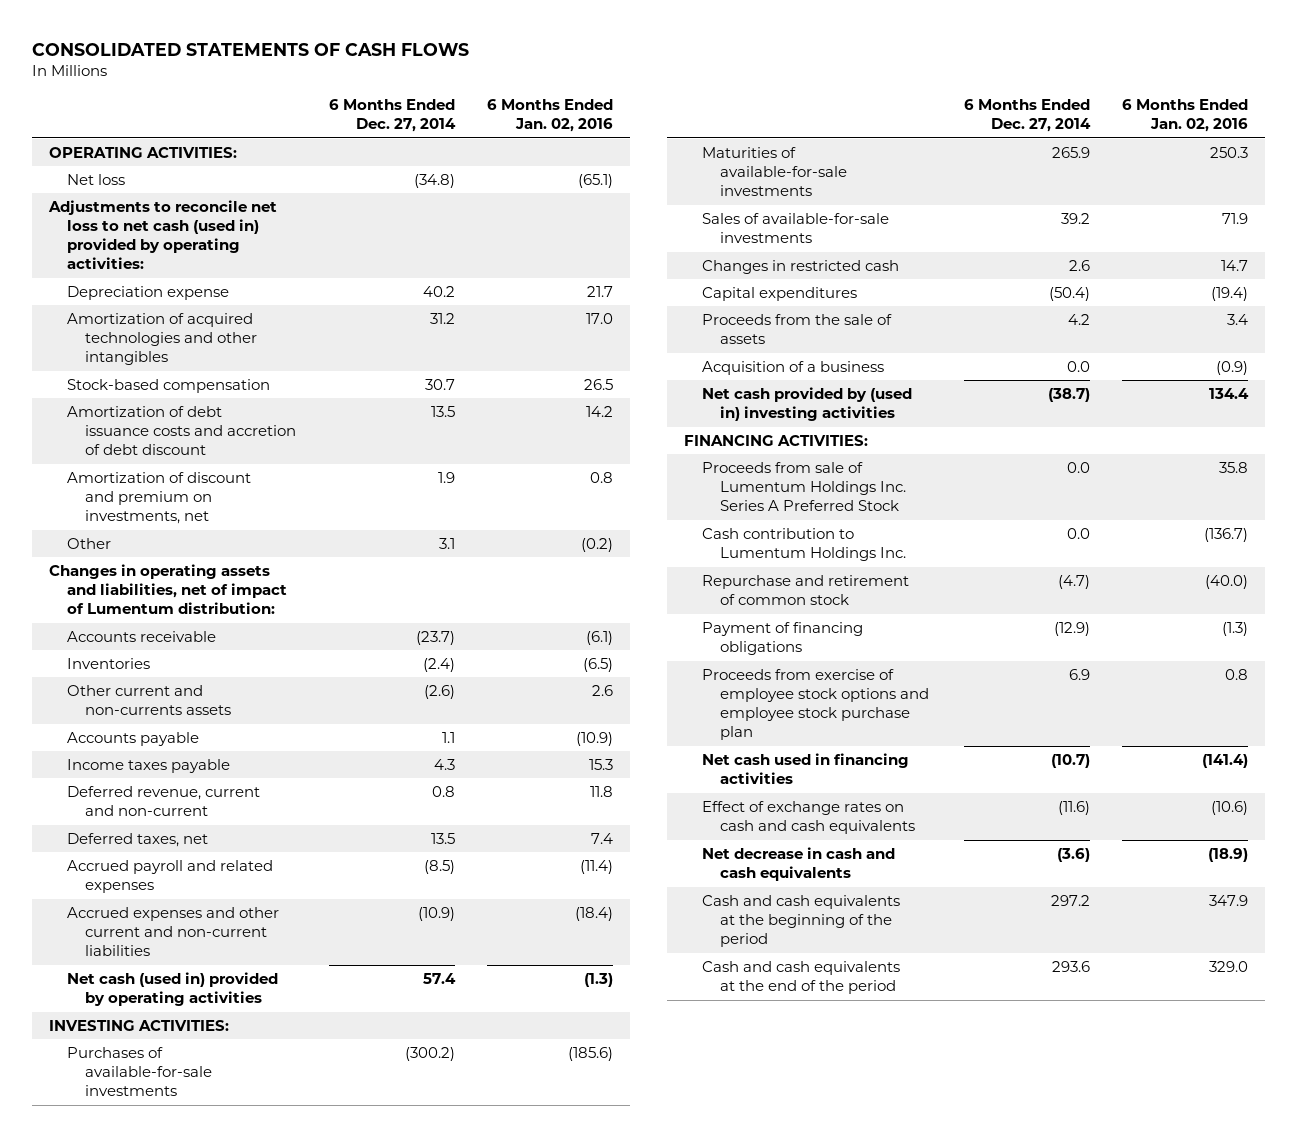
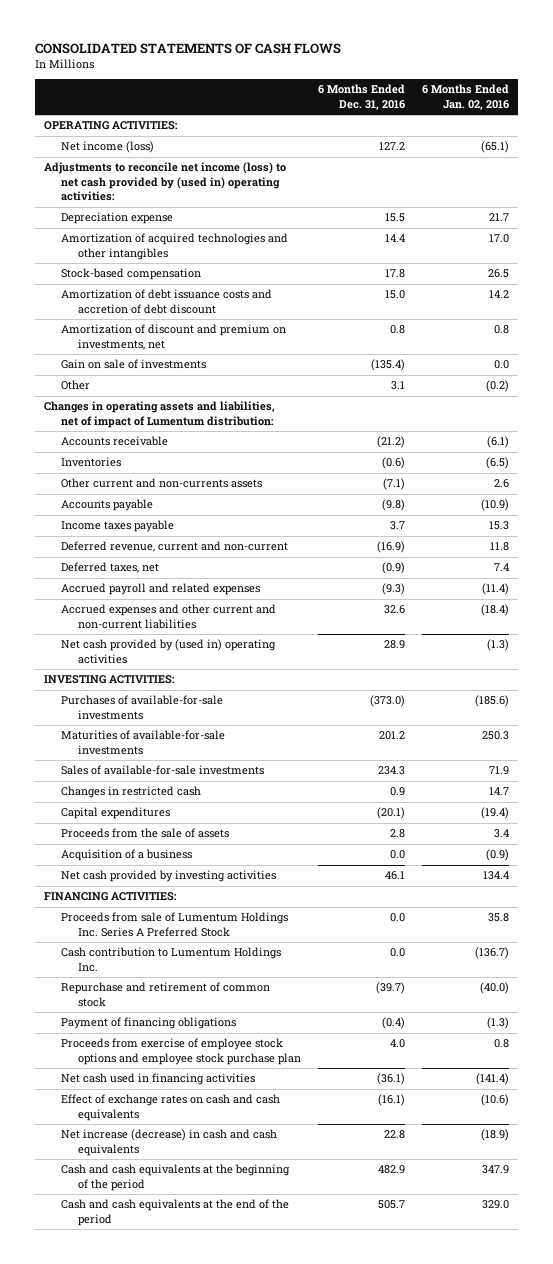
- | 6 Months Ended Dec. 27, 2014 | 6 Months Ended Jan. 02, 2016
+ | 6 Months Ended Dec. 31, 2016 | 6 Months Ended Jan. 02, 2016
- Net loss | (34.8) | (65.1)
- Adjustments to reconcile net loss to net cash (used in) provided by operating activities:
+ Net income (loss) | 127.2 | (65.1)
+ Adjustments to reconcile net income (loss) to net cash provided by (used in) operating activities:
+ Gain on sale of investments | (135.4) | 0.0
- Net cash (used in) provided by operating activities | 57.4 | (1.3)
+ Net cash provided by (used in) operating activities | 28.9 | (1.3)
- Net cash provided by (used in) investing activities | (38.7) | 134.4
+ Net cash provided by investing activities | 46.1 | 134.4
- Net decrease in cash and cash equivalents | (3.6) | (18.9)
+ Net increase (decrease) in cash and cash equivalents | 22.8 | (18.9)

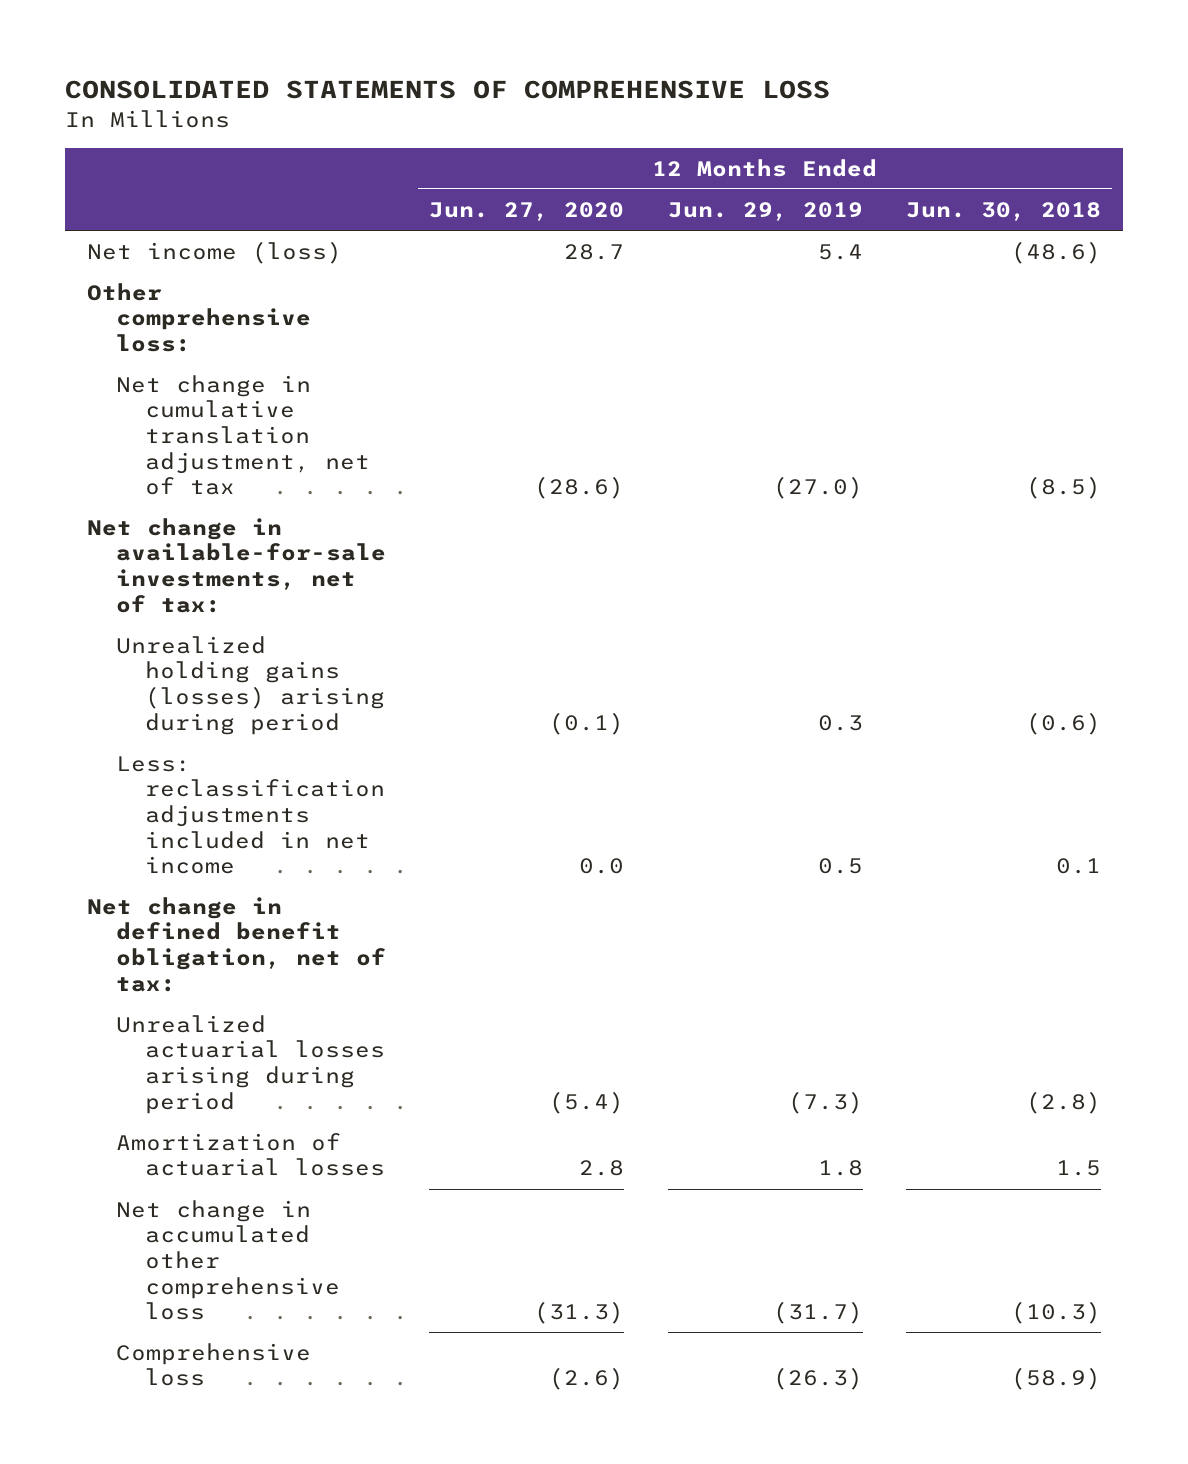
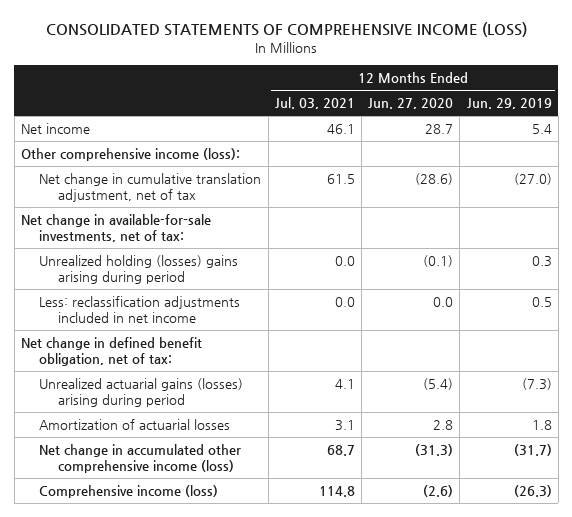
- CONSOLIDATED STATEMENTS OF COMPREHENSIVE LOSS
+ CONSOLIDATED STATEMENTS OF COMPREHENSIVE INCOME (LOSS)
- | 12 Months Ended Jun. 27, 2020 | 12 Months Ended Jun. 29, 2019 | 12 Months Ended Jun. 30, 2018
+ | 12 Months Ended Jul. 03, 2021 | 12 Months Ended Jun. 27, 2020 | 12 Months Ended Jun. 29, 2019
- Net income (loss) | 28.7 | 5.4 | (48.6)
- Other comprehensive loss:
+ Net income | 46.1 | 28.7 | 5.4
+ Other comprehensive income (loss):
- Unrealized holding gains (losses) arising during period | (0.1) | 0.3 | (0.6)
+ Unrealized holding (losses) gains arising during period | 0.0 | (0.1) | 0.3
- Unrealized actuarial losses arising during period | (5.4) | (7.3) | (2.8)
+ Unrealized actuarial gains (losses) arising during period | 4.1 | (5.4) | (7.3)
- Net change in accumulated other comprehensive loss | (31.3) | (31.7) | (10.3)
- Comprehensive loss | (2.6) | (26.3) | (58.9)
+ Net change in accumulated other comprehensive income (loss) | 68.7 | (31.3) | (31.7)
+ Comprehensive income (loss) | 114.8 | (2.6) | (26.3)

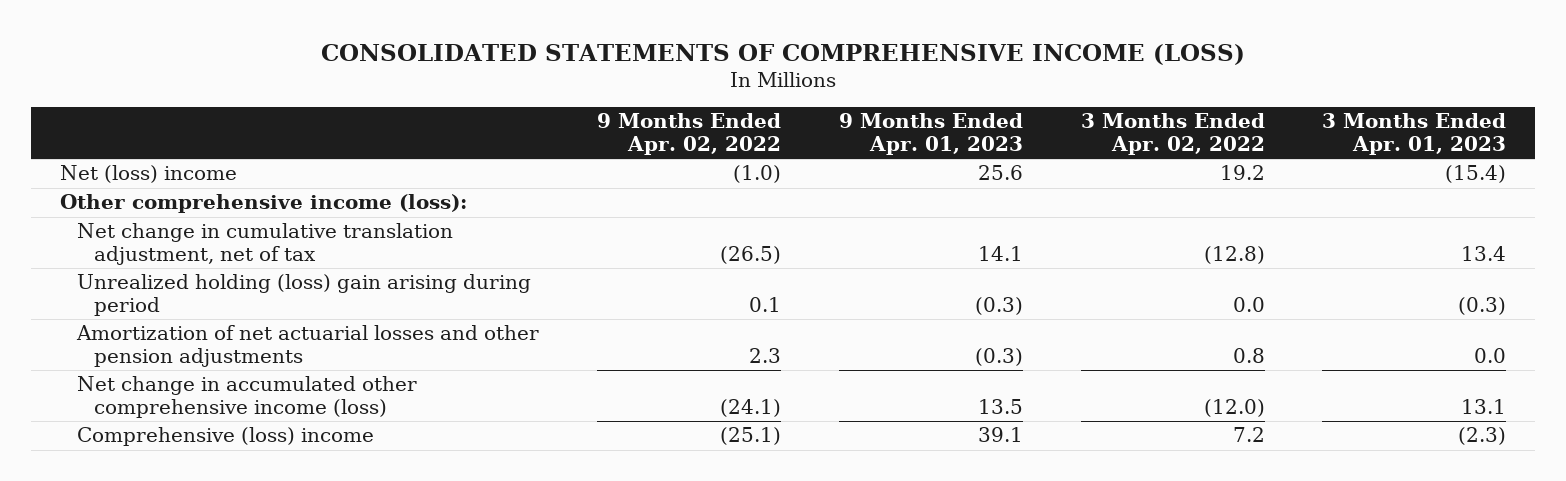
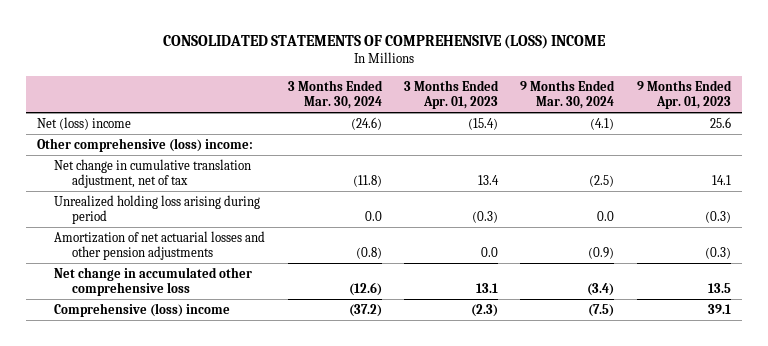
- CONSOLIDATED STATEMENTS OF COMPREHENSIVE INCOME (LOSS)
+ CONSOLIDATED STATEMENTS OF COMPREHENSIVE (LOSS) INCOME
- | 9 Months Ended Apr. 02, 2022 | 9 Months Ended Apr. 01, 2023 | 3 Months Ended Apr. 02, 2022 | 3 Months Ended Apr. 01, 2023
+ | 3 Months Ended Mar. 30, 2024 | 3 Months Ended Apr. 01, 2023 | 9 Months Ended Mar. 30, 2024 | 9 Months Ended Apr. 01, 2023
- Other comprehensive income (loss):
+ Other comprehensive (loss) income:
- Unrealized holding (loss) gain arising during period | 0.1 | (0.3) | 0.0 | (0.3)
+ Unrealized holding loss arising during period | 0.0 | (0.3) | 0.0 | (0.3)
- Net change in accumulated other comprehensive income (loss) | (24.1) | 13.5 | (12.0) | 13.1
+ Net change in accumulated other comprehensive loss | (12.6) | 13.1 | (3.4) | 13.5

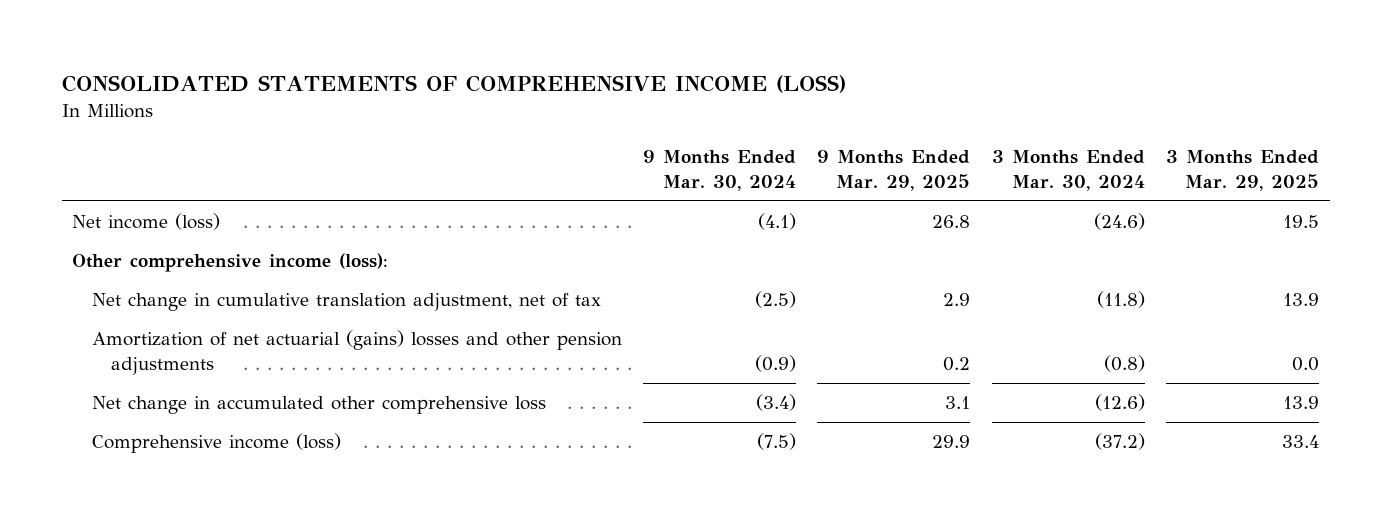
- CONSOLIDATED STATEMENTS OF COMPREHENSIVE (LOSS) INCOME
+ CONSOLIDATED STATEMENTS OF COMPREHENSIVE INCOME (LOSS)
- | 3 Months Ended Mar. 30, 2024 | 3 Months Ended Apr. 01, 2023 | 9 Months Ended Mar. 30, 2024 | 9 Months Ended Apr. 01, 2023
+ | 9 Months Ended Mar. 30, 2024 | 9 Months Ended Mar. 29, 2025 | 3 Months Ended Mar. 30, 2024 | 3 Months Ended Mar. 29, 2025
- Net (loss) income | (24.6) | (15.4) | (4.1) | 25.6
- Other comprehensive (loss) income:
+ Net income (loss) | (4.1) | 26.8 | (24.6) | 19.5
+ Other comprehensive income (loss):
- Unrealized holding loss arising during period | 0.0 | (0.3) | 0.0 | (0.3)
- Amortization of net actuarial losses and other pension adjustments | (0.8) | 0.0 | (0.9) | (0.3)
+ Amortization of net actuarial (gains) losses and other pension adjustments | (0.9) | 0.2 | (0.8) | 0.0
- Comprehensive (loss) income | (37.2) | (2.3) | (7.5) | 39.1
+ Comprehensive income (loss) | (7.5) | 29.9 | (37.2) | 33.4

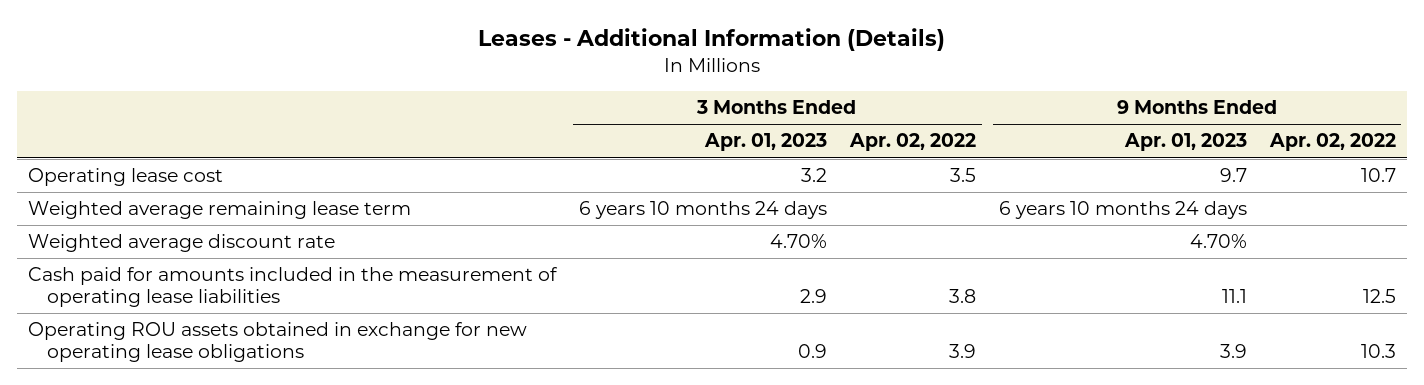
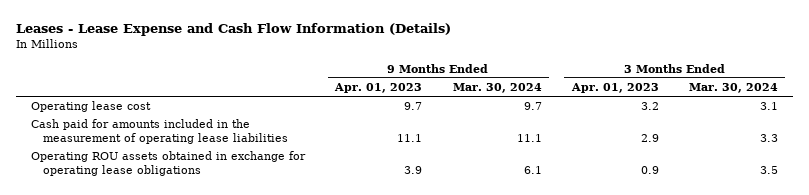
- Leases - Additional Information (Details)
+ Leases - Lease Expense and Cash Flow Information (Details)
- | 3 Months Ended Apr. 01, 2023 | 3 Months Ended Apr. 02, 2022 | 9 Months Ended Apr. 01, 2023 | 9 Months Ended Apr. 02, 2022
+ | 9 Months Ended Apr. 01, 2023 | 9 Months Ended Mar. 30, 2024 | 3 Months Ended Apr. 01, 2023 | 3 Months Ended Mar. 30, 2024
- Weighted average remaining lease term | 6 years 10 months 24 days | | 6 years 10 months 24 days |
- Weighted average discount rate | 4.70% | | 4.70% |
- Operating ROU assets obtained in exchange for new operating lease obligations | 0.9 | 3.9 | 3.9 | 10.3
+ Operating ROU assets obtained in exchange for operating lease obligations | 3.9 | 6.1 | 0.9 | 3.5

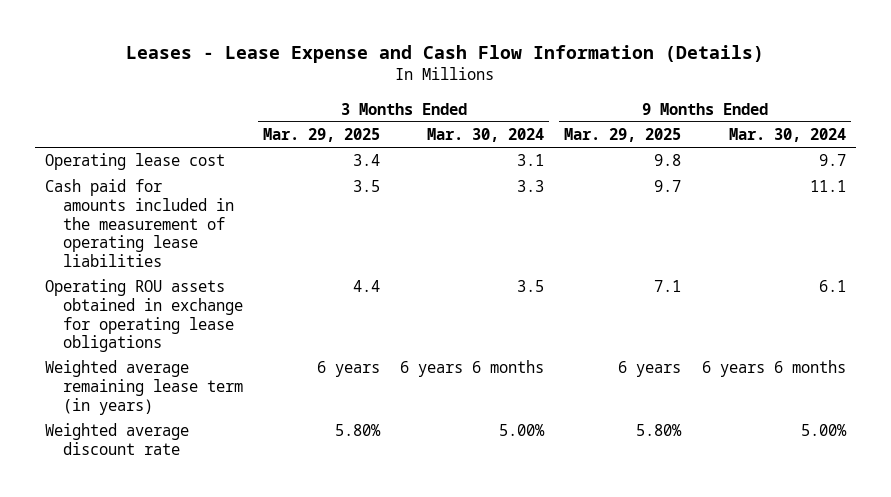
- | 9 Months Ended Apr. 01, 2023 | 9 Months Ended Mar. 30, 2024 | 3 Months Ended Apr. 01, 2023 | 3 Months Ended Mar. 30, 2024
+ | 3 Months Ended Mar. 29, 2025 | 3 Months Ended Mar. 30, 2024 | 9 Months Ended Mar. 29, 2025 | 9 Months Ended Mar. 30, 2024
+ Weighted average remaining lease term (in years) | 6 years | 6 years 6 months | 6 years | 6 years 6 months
+ Weighted average discount rate | 5.80% | 5.00% | 5.80% | 5.00%

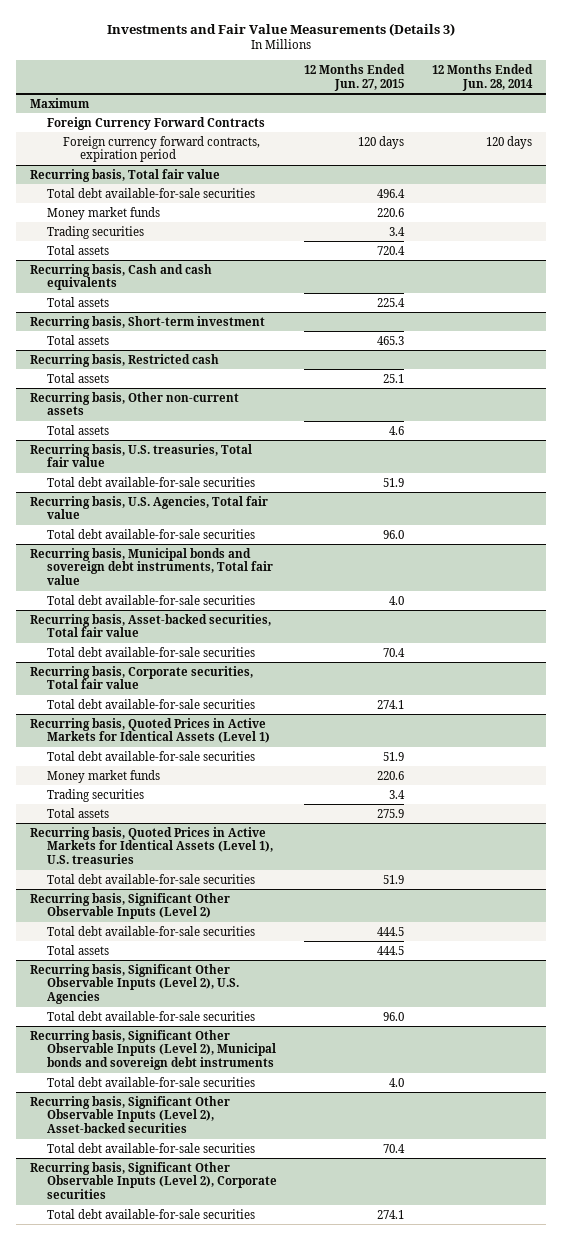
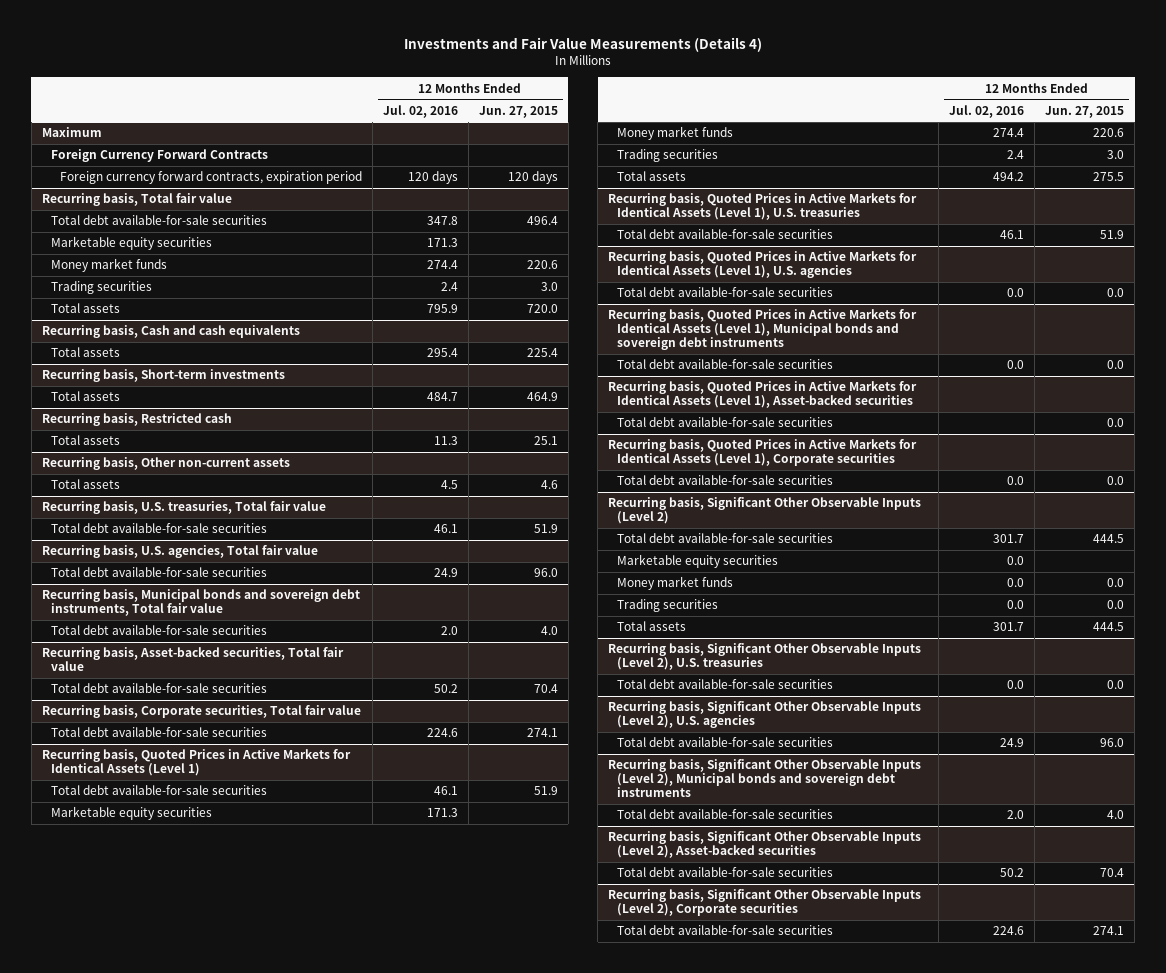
- Investments and Fair Value Measurements (Details 3)
+ Investments and Fair Value Measurements (Details 4)
- | 12 Months Ended Jun. 27, 2015 | 12 Months Ended Jun. 28, 2014
+ | 12 Months Ended Jul. 02, 2016 | 12 Months Ended Jun. 27, 2015
@ Recurring basis, Total fair value
+ Marketable equity securities | 171.3 |
- Trading securities | 3.4 |
- Total assets | 720.4 |
+ Trading securities | 2.4 | 3.0
+ Total assets | 795.9 | 720.0
- Recurring basis, Short-term investment
- Total assets | 465.3 |
+ Recurring basis, Short-term investments
+ Total assets | 484.7 | 464.9
- Recurring basis, U.S. Agencies, Total fair value
+ Recurring basis, U.S. agencies, Total fair value
@ Recurring basis, Quoted Prices in Active Markets for Identical Assets (Level 1)
+ Marketable equity securities | 171.3 |
- Trading securities | 3.4 |
- Total assets | 275.9 |
+ Trading securities | 2.4 | 3.0
+ Total assets | 494.2 | 275.5
+ Recurring basis, Quoted Prices in Active Markets for Identical Assets (Level 1), U.S. agencies
+ Total debt available-for-sale securities | 0.0 | 0.0
+ Recurring basis, Quoted Prices in Active Markets for Identical Assets (Level 1), Municipal bonds and sovereign debt instruments
+ Total debt available-for-sale securities | 0.0 | 0.0
+ Recurring basis, Quoted Prices in Active Markets for Identical Assets (Level 1), Asset-backed securities
+ Total debt available-for-sale securities | | 0.0
+ Recurring basis, Quoted Prices in Active Markets for Identical Assets (Level 1), Corporate securities
+ Total debt available-for-sale securities | 0.0 | 0.0
@ Recurring basis, Significant Other Observable Inputs (Level 2)
+ Marketable equity securities | 0.0 |
+ Money market funds | 0.0 | 0.0
+ Trading securities | 0.0 | 0.0
- Recurring basis, Significant Other Observable Inputs (Level 2), U.S. Agencies
+ Recurring basis, Significant Other Observable Inputs (Level 2), U.S. treasuries
+ Total debt available-for-sale securities | 0.0 | 0.0
+ Recurring basis, Significant Other Observable Inputs (Level 2), U.S. agencies

